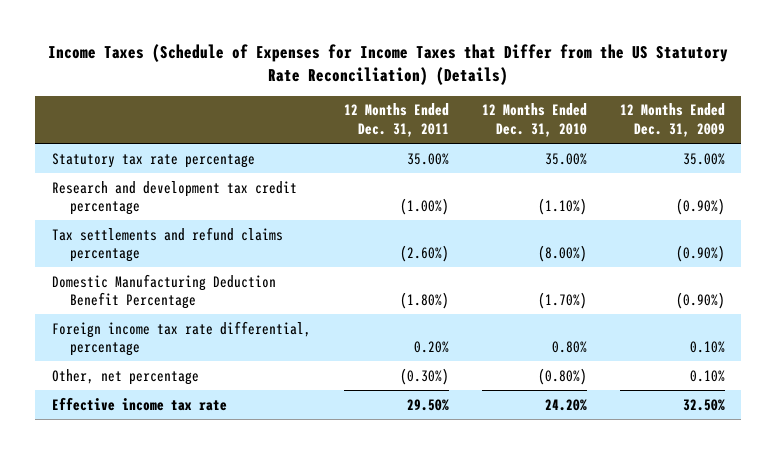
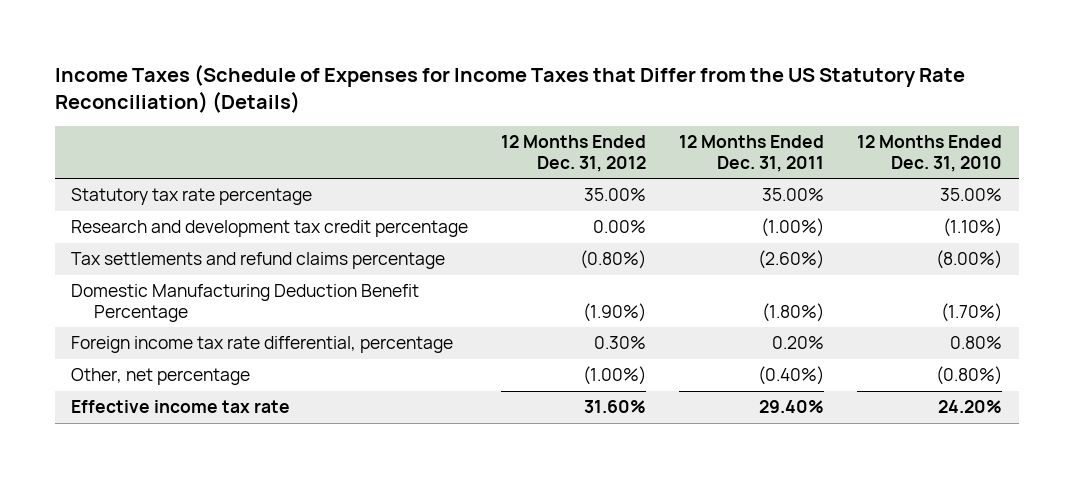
- | 12 Months Ended Dec. 31, 2011 | 12 Months Ended Dec. 31, 2010 | 12 Months Ended Dec. 31, 2009
+ | 12 Months Ended Dec. 31, 2012 | 12 Months Ended Dec. 31, 2011 | 12 Months Ended Dec. 31, 2010
- Other, net percentage | (0.30%) | (0.80%) | 0.10%
- Effective income tax rate | 29.50% | 24.20% | 32.50%
+ Other, net percentage | (1.00%) | (0.40%) | (0.80%)
+ Effective income tax rate | 31.60% | 29.40% | 24.20%

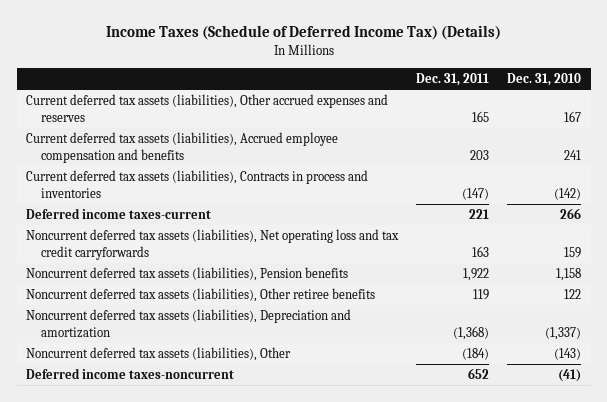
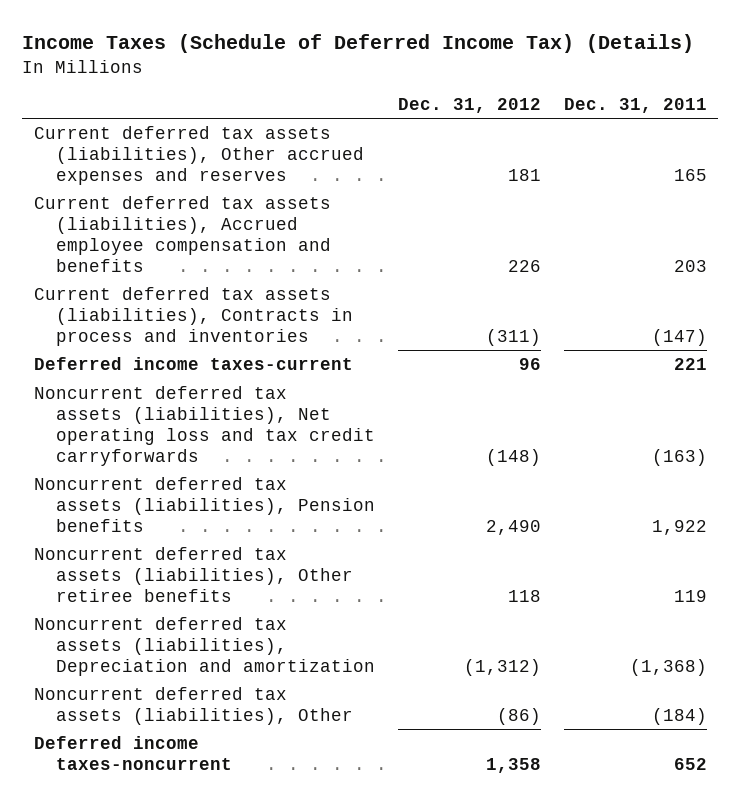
- | Dec. 31, 2011 | Dec. 31, 2010
+ | Dec. 31, 2012 | Dec. 31, 2011
- Noncurrent deferred tax assets (liabilities), Net operating loss and tax credit carryforwards | 163 | 159
+ Noncurrent deferred tax assets (liabilities), Net operating loss and tax credit carryforwards | (148) | (163)

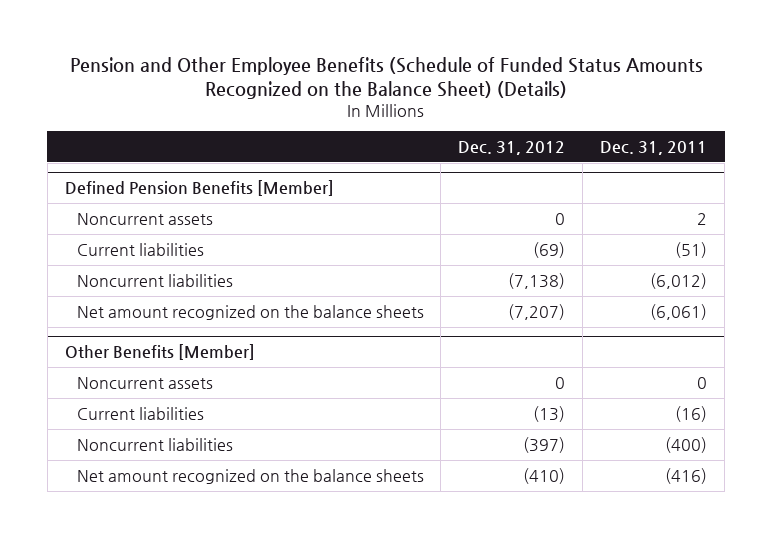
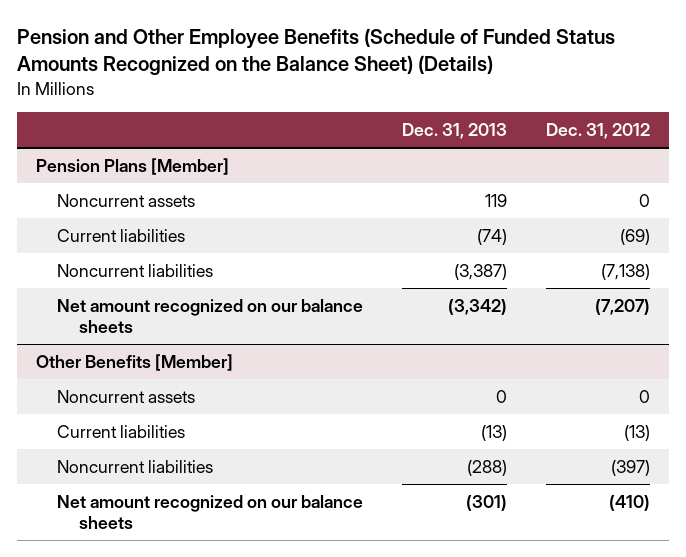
- | Dec. 31, 2012 | Dec. 31, 2011
+ | Dec. 31, 2013 | Dec. 31, 2012
- Defined Pension Benefits [Member]
+ Pension Plans [Member]
- Net amount recognized on the balance sheets | (7,207) | (6,061)
+ Net amount recognized on our balance sheets | (3,342) | (7,207)
@ Other Benefits [Member]
- Net amount recognized on the balance sheets | (410) | (416)
+ Net amount recognized on our balance sheets | (301) | (410)

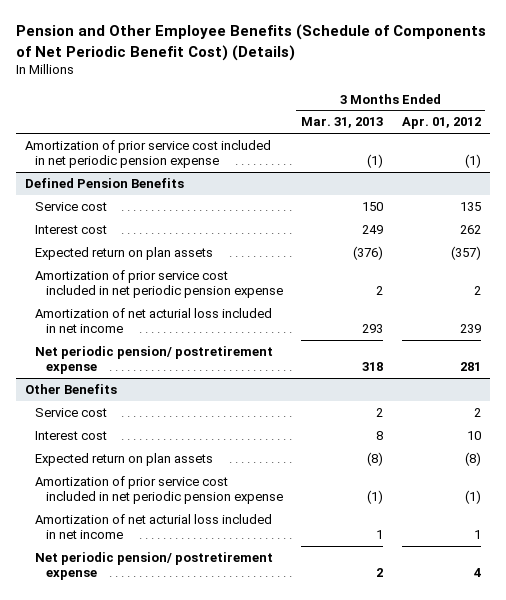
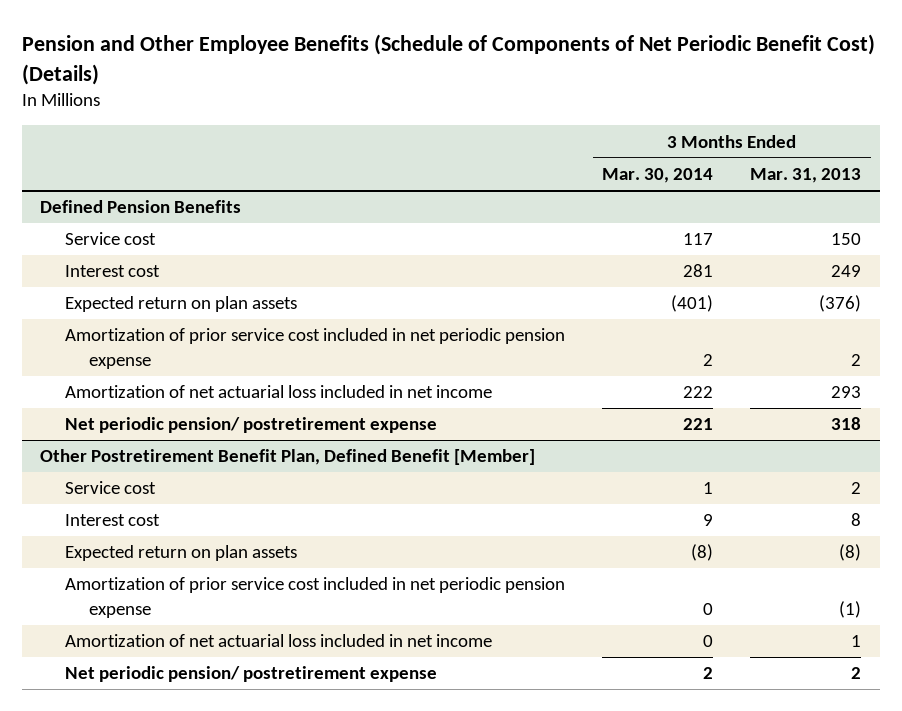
- | 3 Months Ended Mar. 31, 2013 | 3 Months Ended Apr. 01, 2012
+ | 3 Months Ended Mar. 30, 2014 | 3 Months Ended Mar. 31, 2013
- Amortization of prior service cost included in net periodic pension expense | (1) | (1)
@ Defined Pension Benefits
- Amortization of net acturial loss included in net income | 293 | 239
+ Amortization of net actuarial loss included in net income | 222 | 293
- Other Benefits
+ Other Postretirement Benefit Plan, Defined Benefit [Member]
- Amortization of net acturial loss included in net income | 1 | 1
+ Amortization of net actuarial loss included in net income | 0 | 1

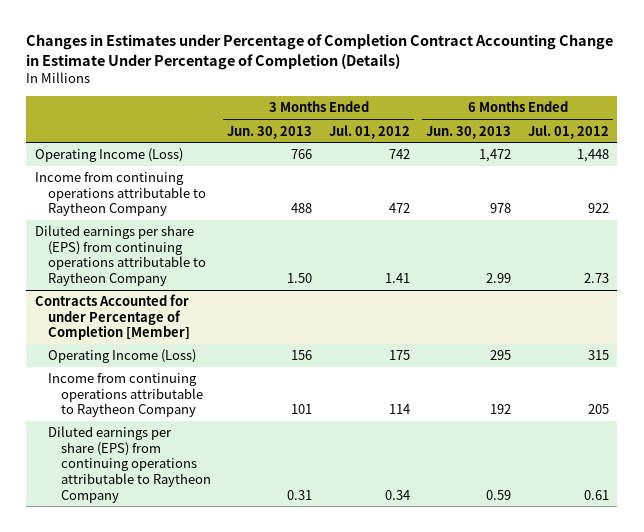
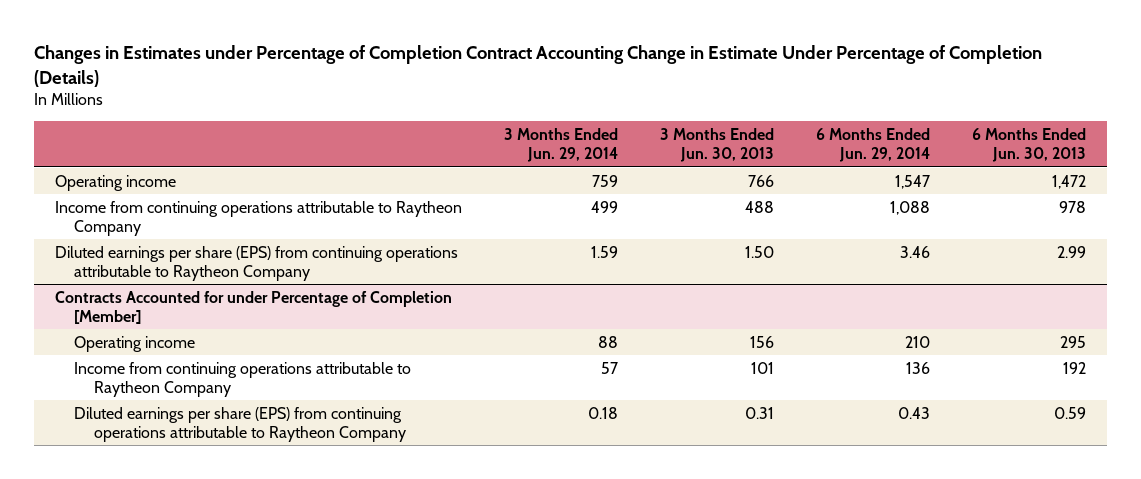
- | 3 Months Ended Jun. 30, 2013 | 3 Months Ended Jul. 01, 2012 | 6 Months Ended Jun. 30, 2013 | 6 Months Ended Jul. 01, 2012
+ | 3 Months Ended Jun. 29, 2014 | 3 Months Ended Jun. 30, 2013 | 6 Months Ended Jun. 29, 2014 | 6 Months Ended Jun. 30, 2013
- Operating Income (Loss) | 766 | 742 | 1,472 | 1,448
+ Operating income | 759 | 766 | 1,547 | 1,472
@ Contracts Accounted for under Percentage of Completion [Member]
- Operating Income (Loss) | 156 | 175 | 295 | 315
+ Operating income | 88 | 156 | 210 | 295

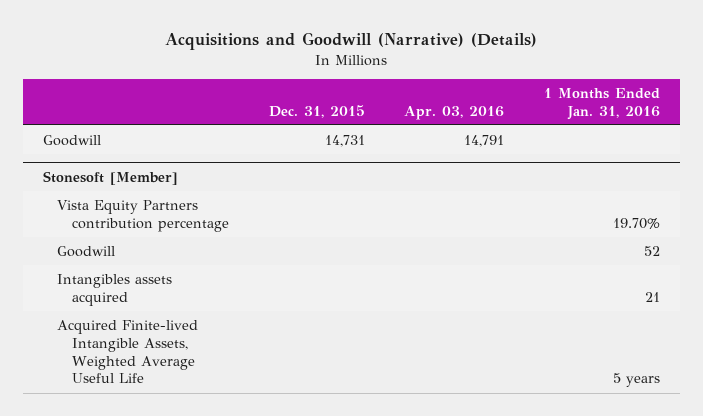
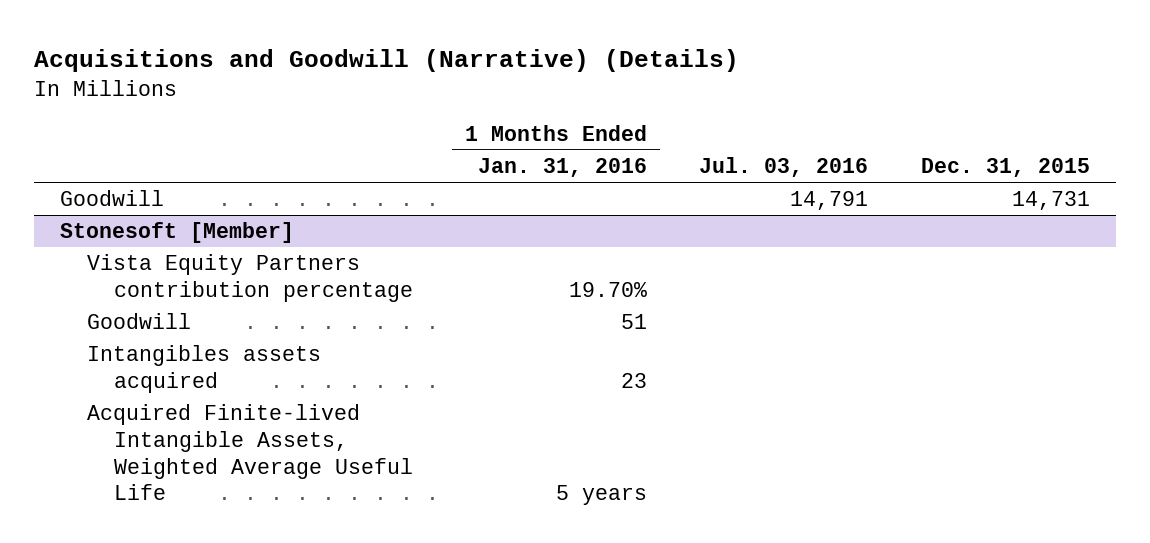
- | Dec. 31, 2015 | Apr. 03, 2016 | 1 Months Ended Jan. 31, 2016
+ | 1 Months Ended Jan. 31, 2016 | Jul. 03, 2016 | Dec. 31, 2015
@ Stonesoft [Member]
- Goodwill | | | 52
- Intangibles assets acquired | | | 21
+ Goodwill | 51 | |
+ Intangibles assets acquired | 23 | |

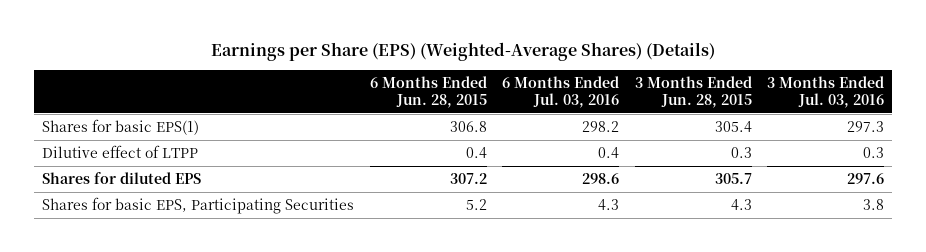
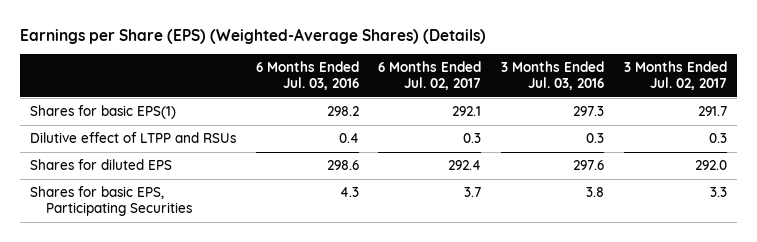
- | 6 Months Ended Jun. 28, 2015 | 6 Months Ended Jul. 03, 2016 | 3 Months Ended Jun. 28, 2015 | 3 Months Ended Jul. 03, 2016
+ | 6 Months Ended Jul. 03, 2016 | 6 Months Ended Jul. 02, 2017 | 3 Months Ended Jul. 03, 2016 | 3 Months Ended Jul. 02, 2017
- Dilutive effect of LTPP | 0.4 | 0.4 | 0.3 | 0.3
+ Dilutive effect of LTPP and RSUs | 0.4 | 0.3 | 0.3 | 0.3

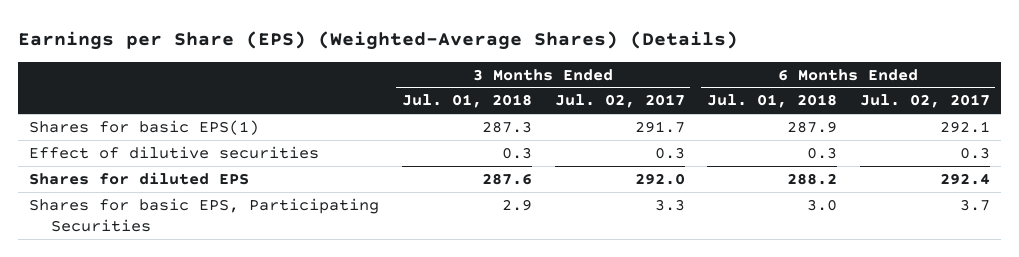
- | 6 Months Ended Jul. 03, 2016 | 6 Months Ended Jul. 02, 2017 | 3 Months Ended Jul. 03, 2016 | 3 Months Ended Jul. 02, 2017
+ | 3 Months Ended Jul. 01, 2018 | 3 Months Ended Jul. 02, 2017 | 6 Months Ended Jul. 01, 2018 | 6 Months Ended Jul. 02, 2017
- Dilutive effect of LTPP and RSUs | 0.4 | 0.3 | 0.3 | 0.3
+ Effect of dilutive securities | 0.3 | 0.3 | 0.3 | 0.3

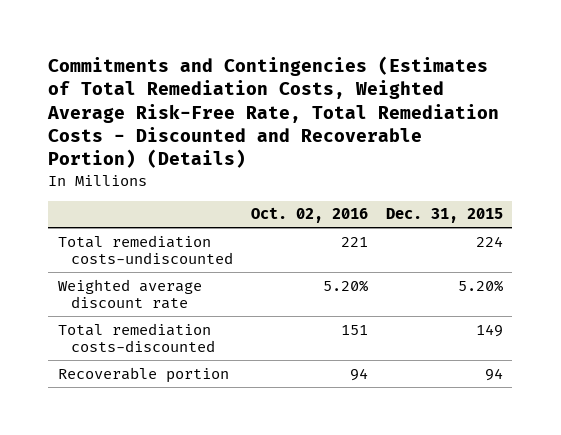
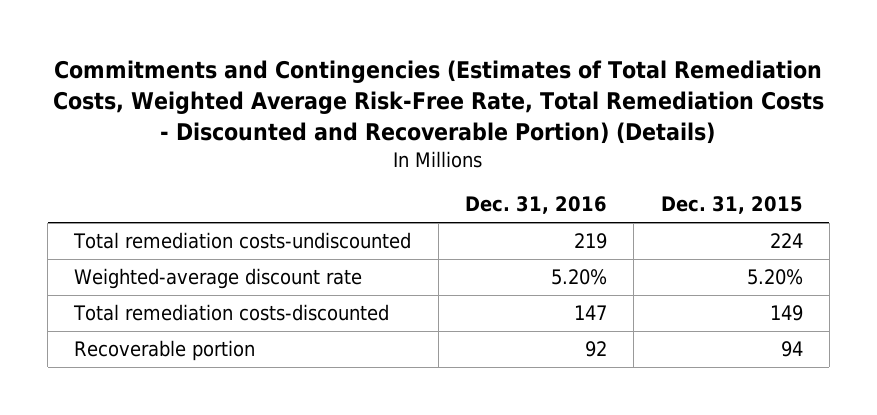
- | Oct. 02, 2016 | Dec. 31, 2015
+ | Dec. 31, 2016 | Dec. 31, 2015
- Weighted average discount rate | 5.20% | 5.20%
+ Weighted-average discount rate | 5.20% | 5.20%

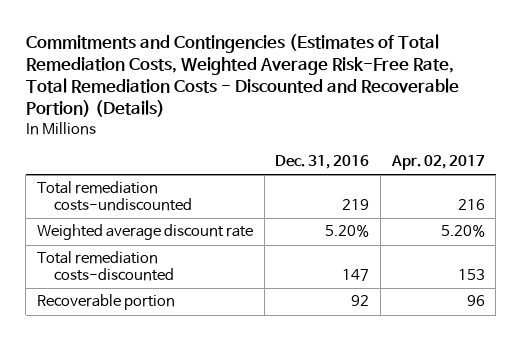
- | Dec. 31, 2016 | Dec. 31, 2015
+ | Dec. 31, 2016 | Apr. 02, 2017
- Weighted-average discount rate | 5.20% | 5.20%
+ Weighted average discount rate | 5.20% | 5.20%

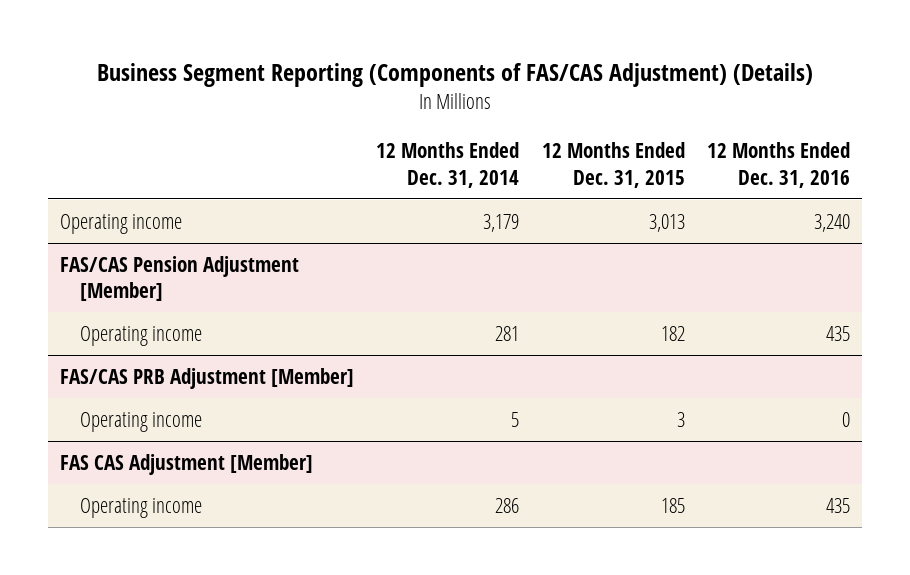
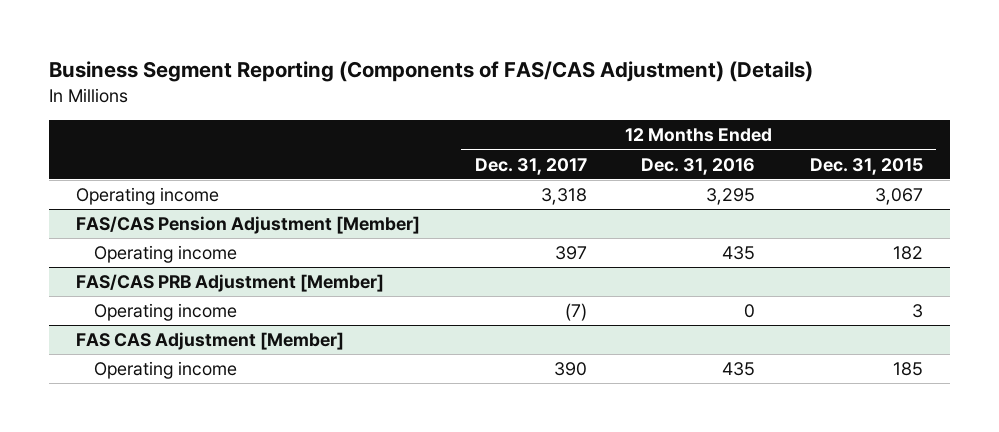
- | 12 Months Ended Dec. 31, 2014 | 12 Months Ended Dec. 31, 2015 | 12 Months Ended Dec. 31, 2016
+ | 12 Months Ended Dec. 31, 2017 | 12 Months Ended Dec. 31, 2016 | 12 Months Ended Dec. 31, 2015
- Operating income | 3,179 | 3,013 | 3,240
+ Operating income | 3,318 | 3,295 | 3,067

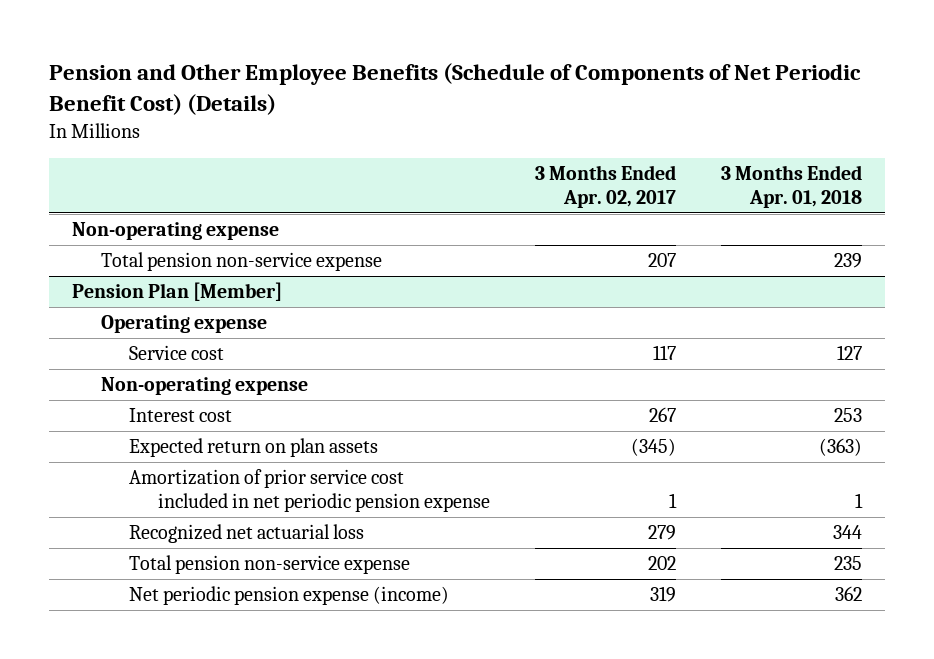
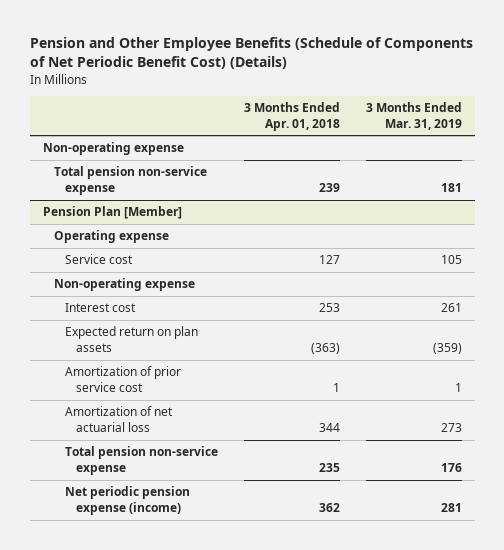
- | 3 Months Ended Apr. 02, 2017 | 3 Months Ended Apr. 01, 2018
+ | 3 Months Ended Apr. 01, 2018 | 3 Months Ended Mar. 31, 2019
@ Pension Plan [Member]
- Amortization of prior service cost included in net periodic pension expense | 1 | 1
- Recognized net actuarial loss | 279 | 344
+ Amortization of prior service cost | 1 | 1
+ Amortization of net actuarial loss | 344 | 273

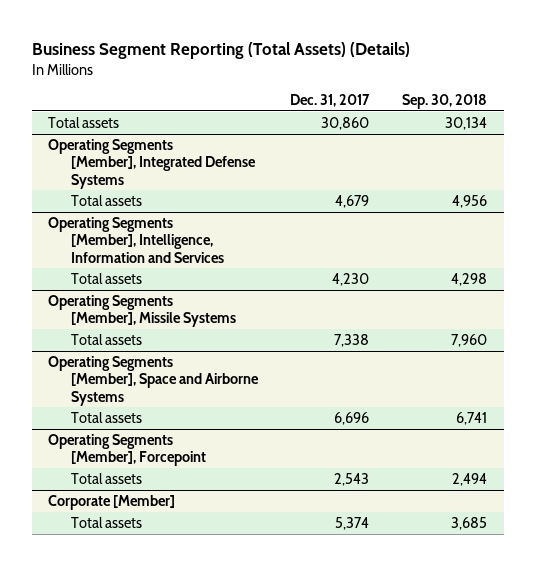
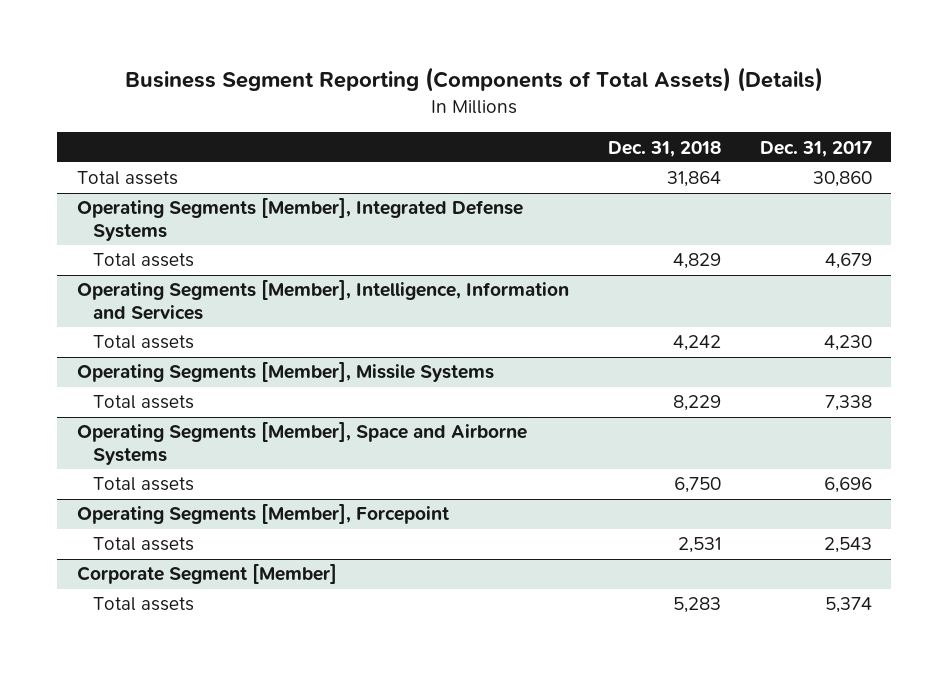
- Business Segment Reporting (Total Assets) (Details)
+ Business Segment Reporting (Components of Total Assets) (Details)
- | Dec. 31, 2017 | Sep. 30, 2018
+ | Dec. 31, 2018 | Dec. 31, 2017
- Corporate [Member]
+ Corporate Segment [Member]

